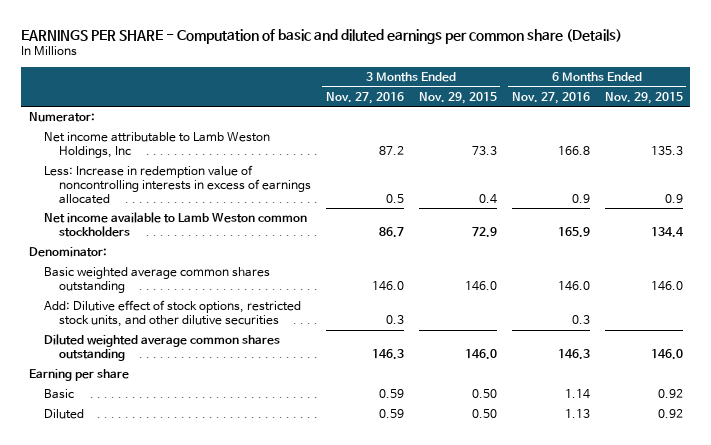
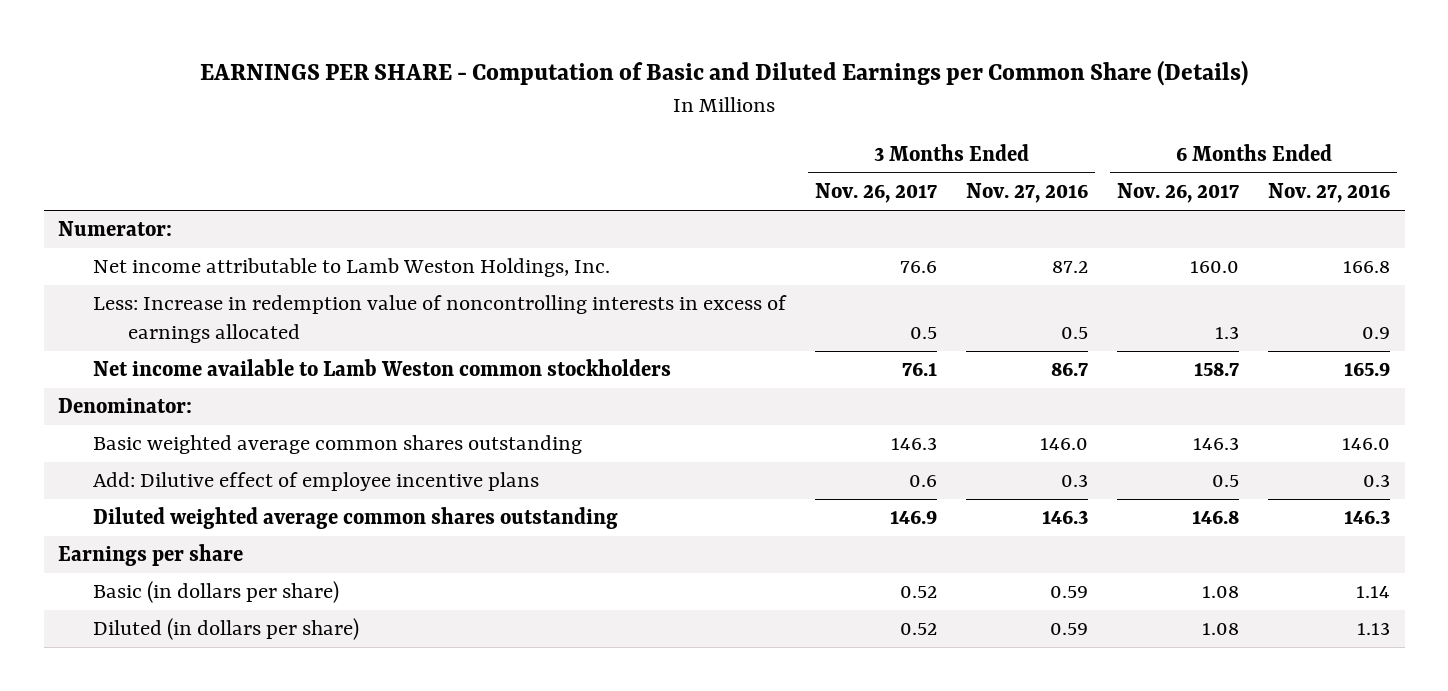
- EARNINGS PER SHARE - Computation of basic and diluted earnings per common share (Details)
+ EARNINGS PER SHARE - Computation of Basic and Diluted Earnings per Common Share (Details)
- | 3 Months Ended Nov. 27, 2016 | 3 Months Ended Nov. 29, 2015 | 6 Months Ended Nov. 27, 2016 | 6 Months Ended Nov. 29, 2015
+ | 3 Months Ended Nov. 26, 2017 | 3 Months Ended Nov. 27, 2016 | 6 Months Ended Nov. 26, 2017 | 6 Months Ended Nov. 27, 2016
- Net income attributable to Lamb Weston Holdings, Inc | 87.2 | 73.3 | 166.8 | 135.3
+ Net income attributable to Lamb Weston Holdings, Inc. | 76.6 | 87.2 | 160.0 | 166.8
- Add: Dilutive effect of stock options, restricted stock units, and other dilutive securities | 0.3 | | 0.3 |
+ Add: Dilutive effect of employee incentive plans | 0.6 | 0.3 | 0.5 | 0.3
- Earning per share
- Basic | 0.59 | 0.50 | 1.14 | 0.92
- Diluted | 0.59 | 0.50 | 1.13 | 0.92
+ Earnings per share
+ Basic (in dollars per share) | 0.52 | 0.59 | 1.08 | 1.14
+ Diluted (in dollars per share) | 0.52 | 0.59 | 1.08 | 1.13

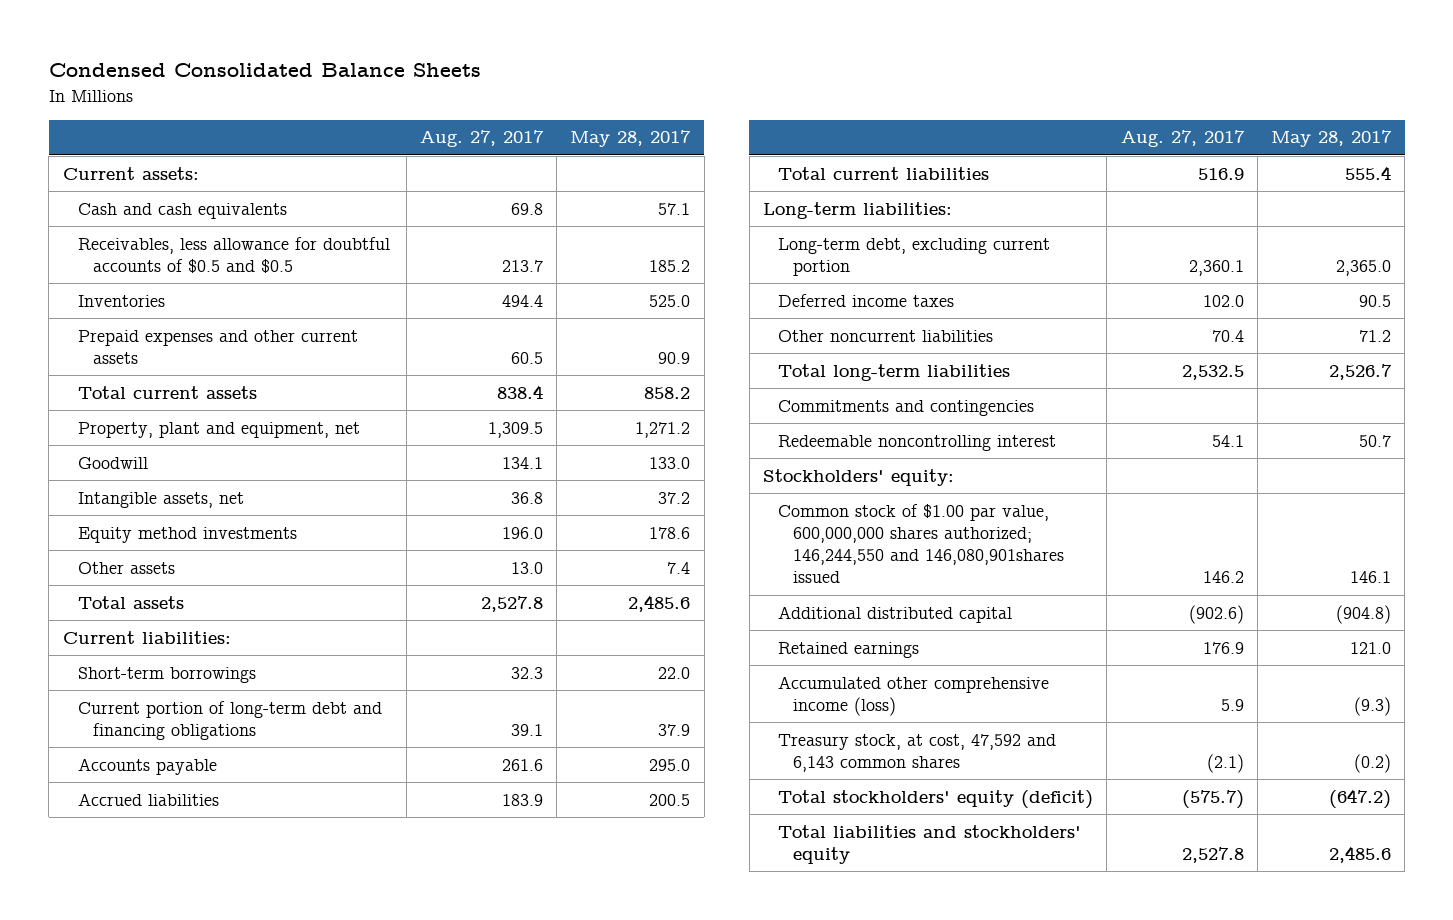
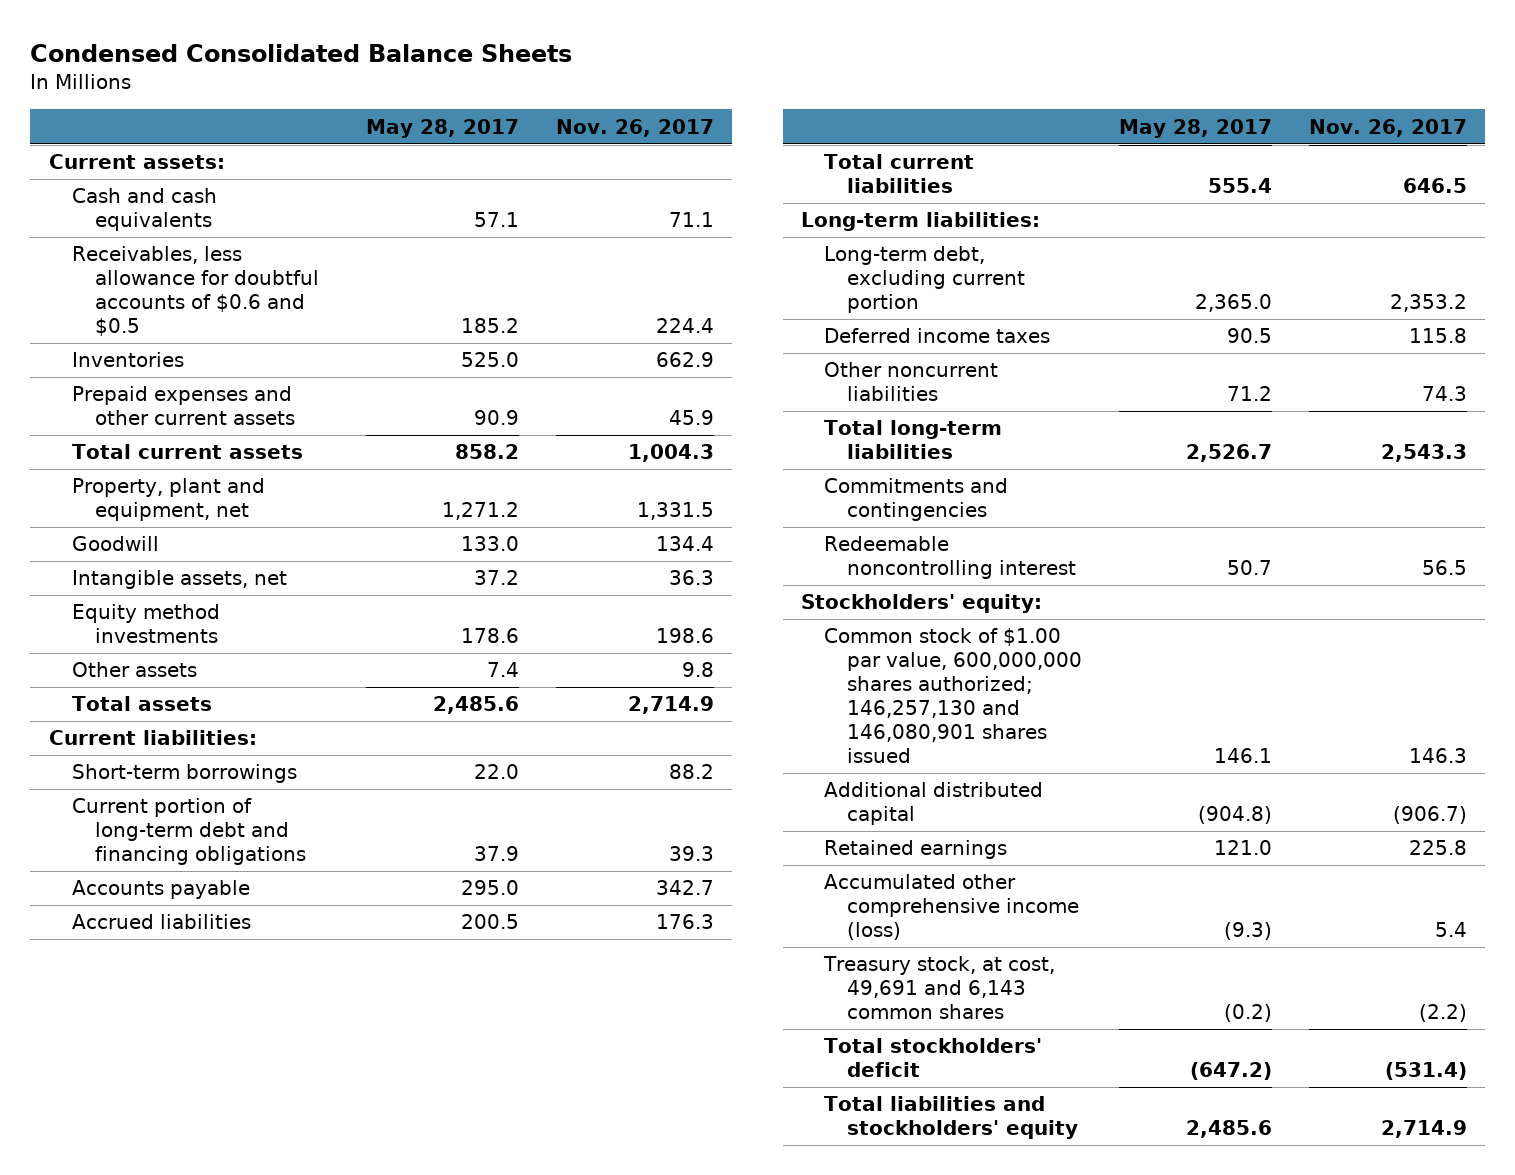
- | Aug. 27, 2017 | May 28, 2017
+ | May 28, 2017 | Nov. 26, 2017
- Receivables, less allowance for doubtful accounts of $0.5 and $0.5 | 213.7 | 185.2
+ Receivables, less allowance for doubtful accounts of $0.6 and $0.5 | 185.2 | 224.4
- Common stock of $1.00 par value, 600,000,000 shares authorized; 146,244,550 and 146,080,901shares issued | 146.2 | 146.1
+ Common stock of $1.00 par value, 600,000,000 shares authorized; 146,257,130 and 146,080,901 shares issued | 146.1 | 146.3
- Treasury stock, at cost, 47,592 and 6,143 common shares | (2.1) | (0.2)
- Total stockholders' equity (deficit) | (575.7) | (647.2)
+ Treasury stock, at cost, 49,691 and 6,143 common shares | (0.2) | (2.2)
+ Total stockholders' deficit | (647.2) | (531.4)

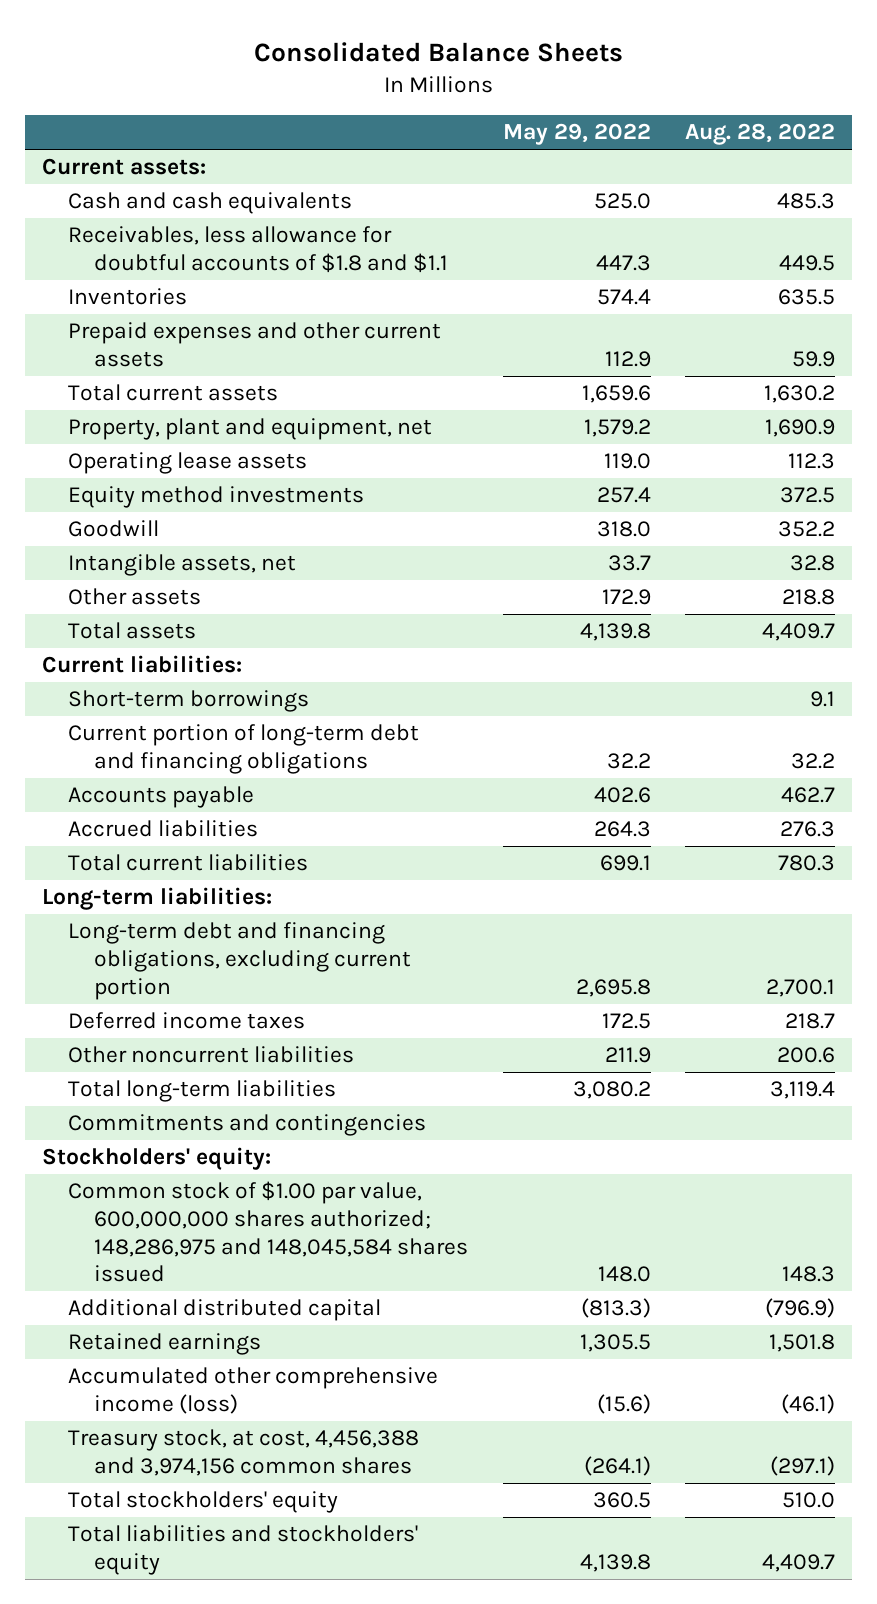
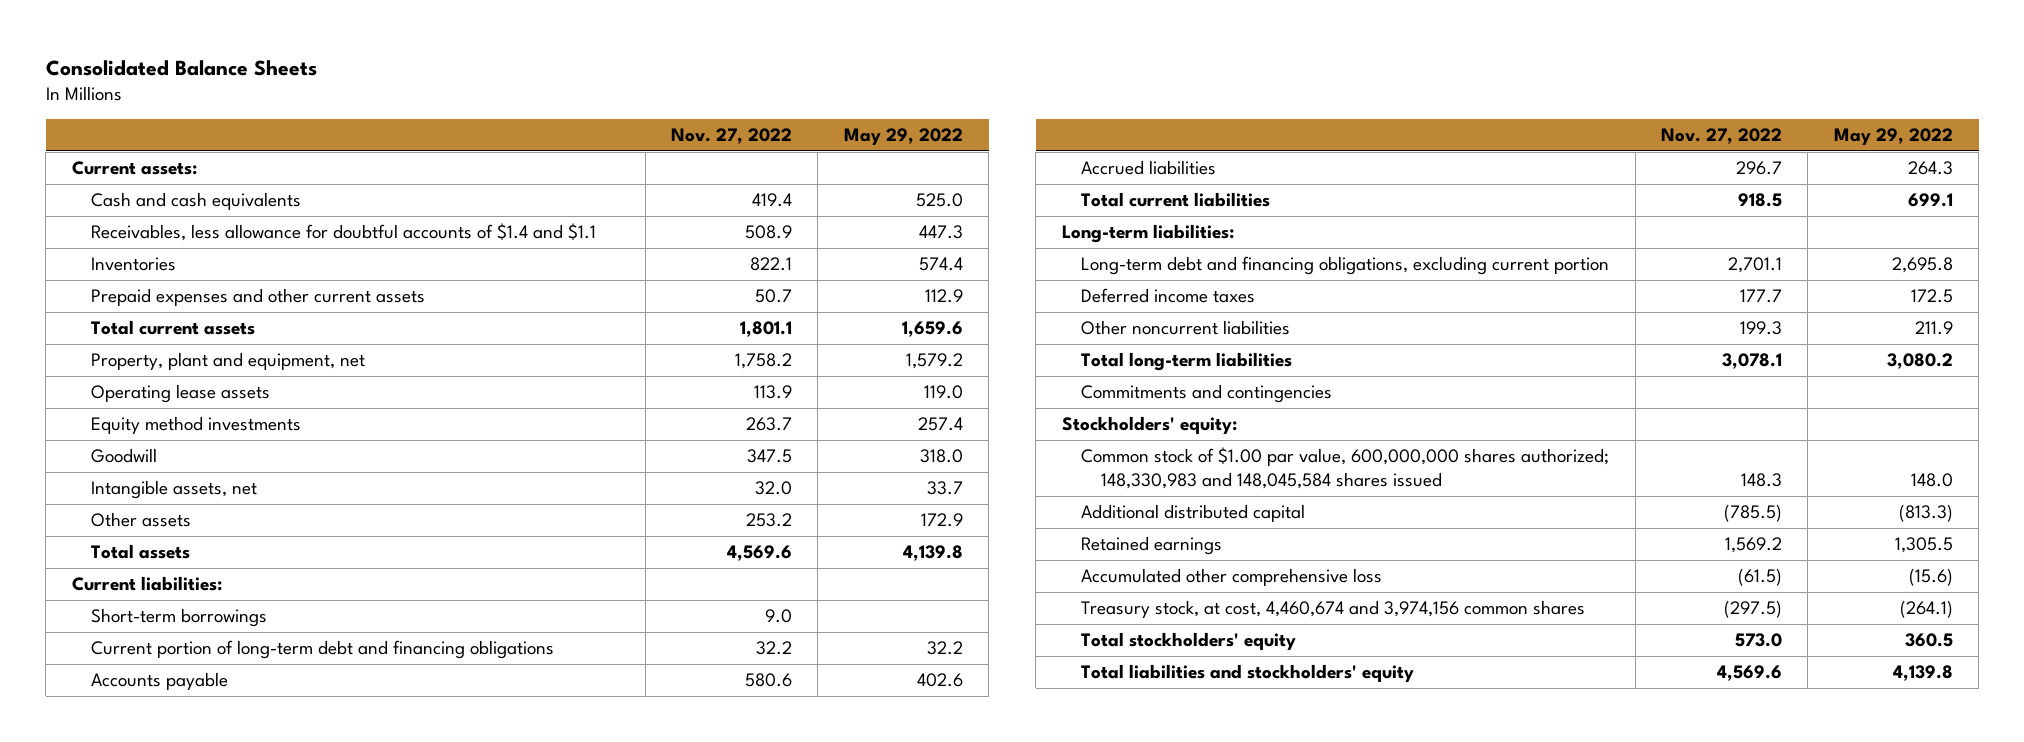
- | May 29, 2022 | Aug. 28, 2022
+ | Nov. 27, 2022 | May 29, 2022
- Receivables, less allowance for doubtful accounts of $1.8 and $1.1 | 447.3 | 449.5
+ Receivables, less allowance for doubtful accounts of $1.4 and $1.1 | 508.9 | 447.3
- Common stock of $1.00 par value, 600,000,000 shares authorized; 148,286,975 and 148,045,584 shares issued | 148.0 | 148.3
+ Common stock of $1.00 par value, 600,000,000 shares authorized; 148,330,983 and 148,045,584 shares issued | 148.3 | 148.0
- Accumulated other comprehensive income (loss) | (15.6) | (46.1)
- Treasury stock, at cost, 4,456,388 and 3,974,156 common shares | (264.1) | (297.1)
+ Accumulated other comprehensive loss | (61.5) | (15.6)
+ Treasury stock, at cost, 4,460,674 and 3,974,156 common shares | (297.5) | (264.1)

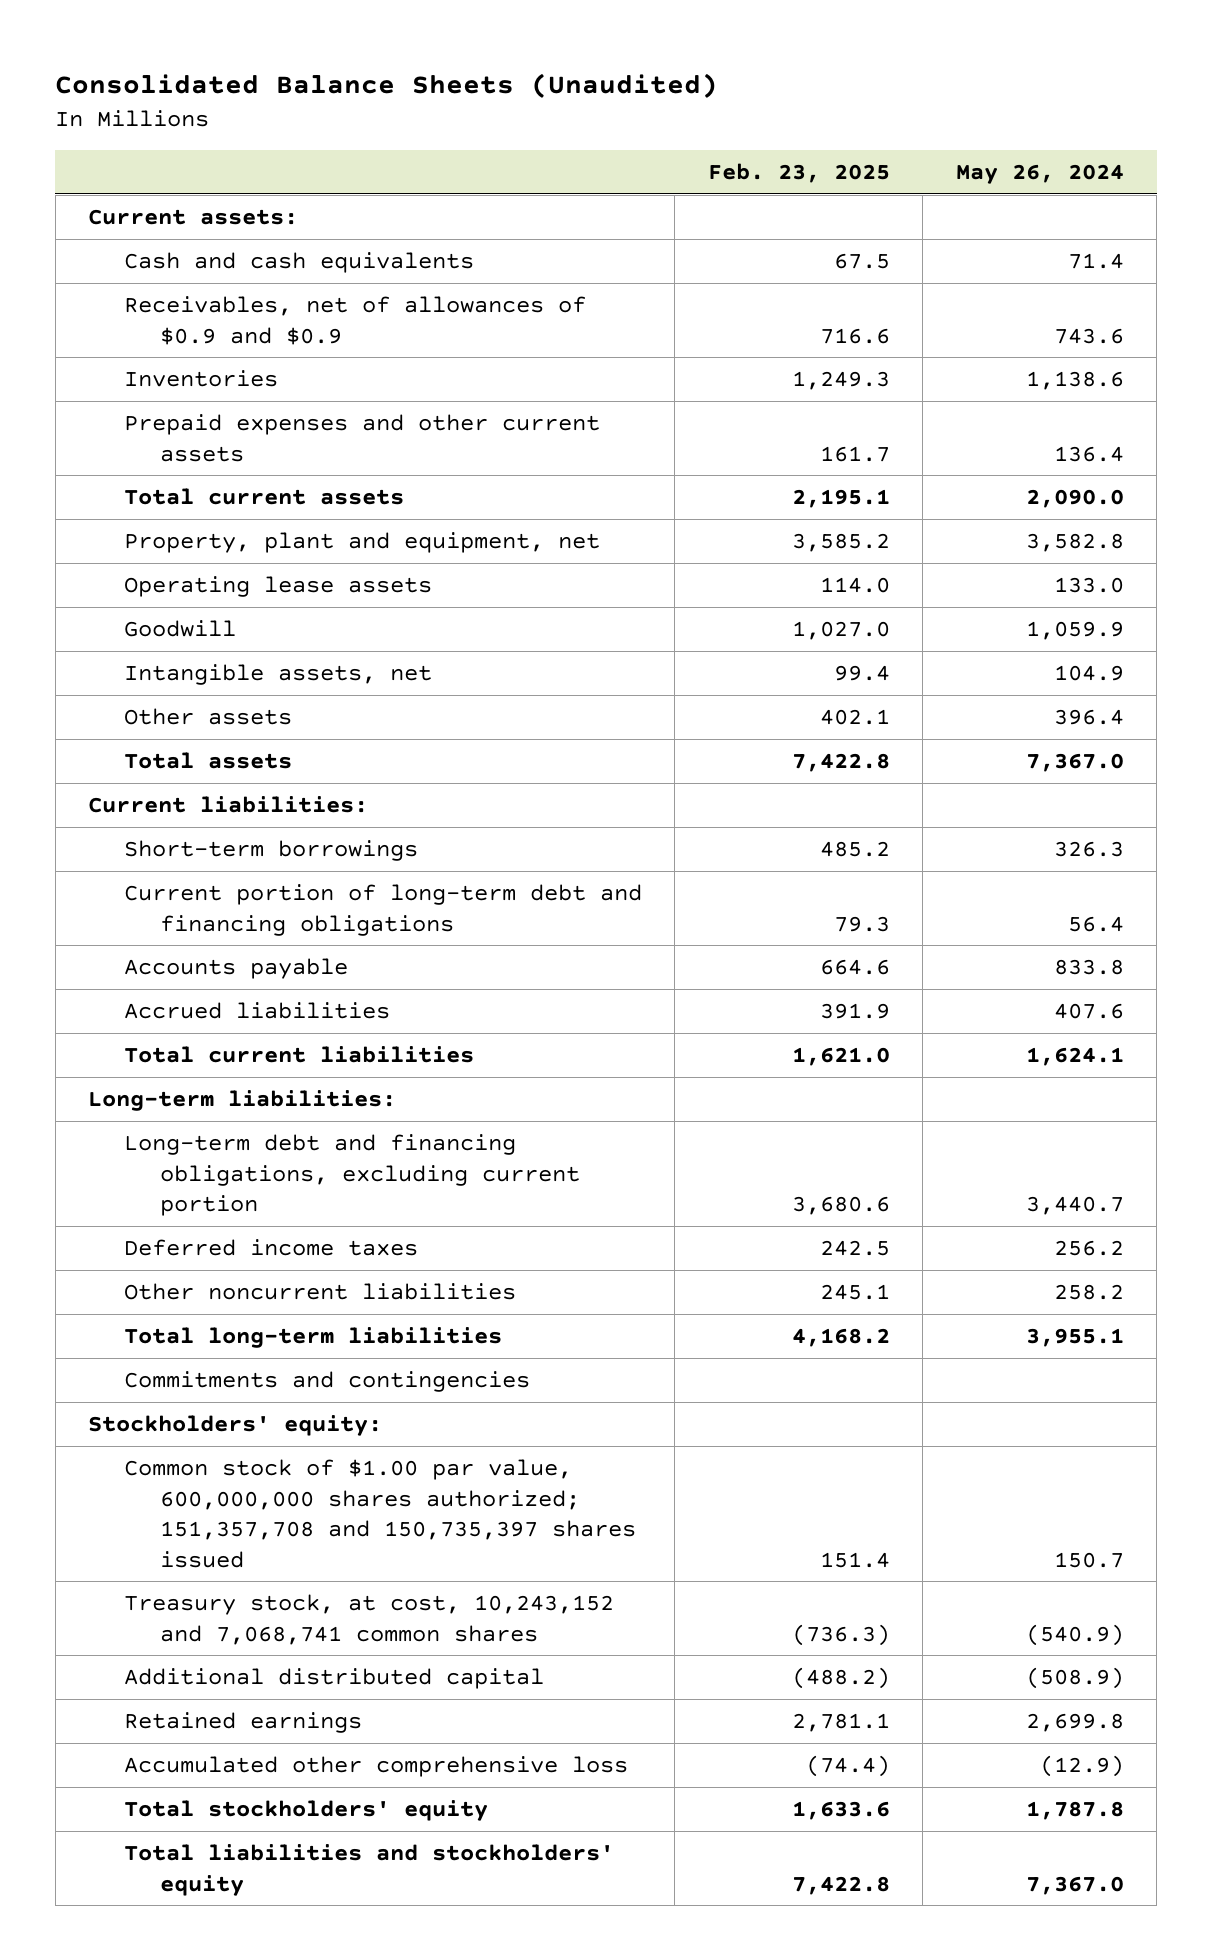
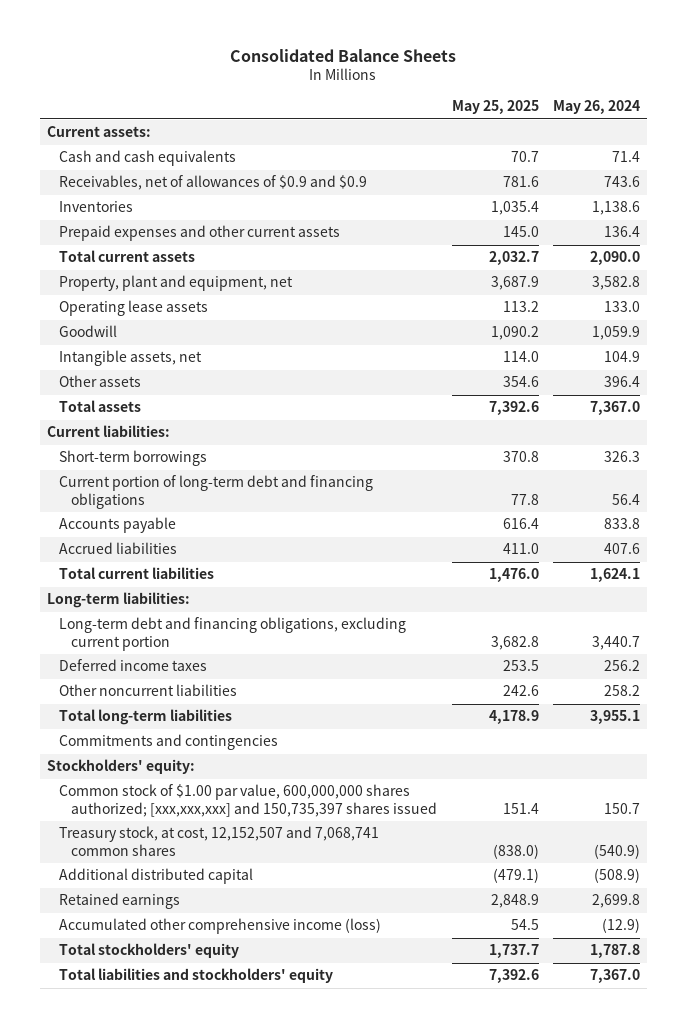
- Consolidated Balance Sheets (Unaudited)
+ Consolidated Balance Sheets
- | Feb. 23, 2025 | May 26, 2024
+ | May 25, 2025 | May 26, 2024
- Common stock of $1.00 par value, 600,000,000 shares authorized; 151,357,708 and 150,735,397 shares issued | 151.4 | 150.7
- Treasury stock, at cost, 10,243,152 and 7,068,741 common shares | (736.3) | (540.9)
+ Common stock of $1.00 par value, 600,000,000 shares authorized; [xxx,xxx,xxx] and 150,735,397 shares issued | 151.4 | 150.7
+ Treasury stock, at cost, 12,152,507 and 7,068,741 common shares | (838.0) | (540.9)
- Accumulated other comprehensive loss | (74.4) | (12.9)
+ Accumulated other comprehensive income (loss) | 54.5 | (12.9)

